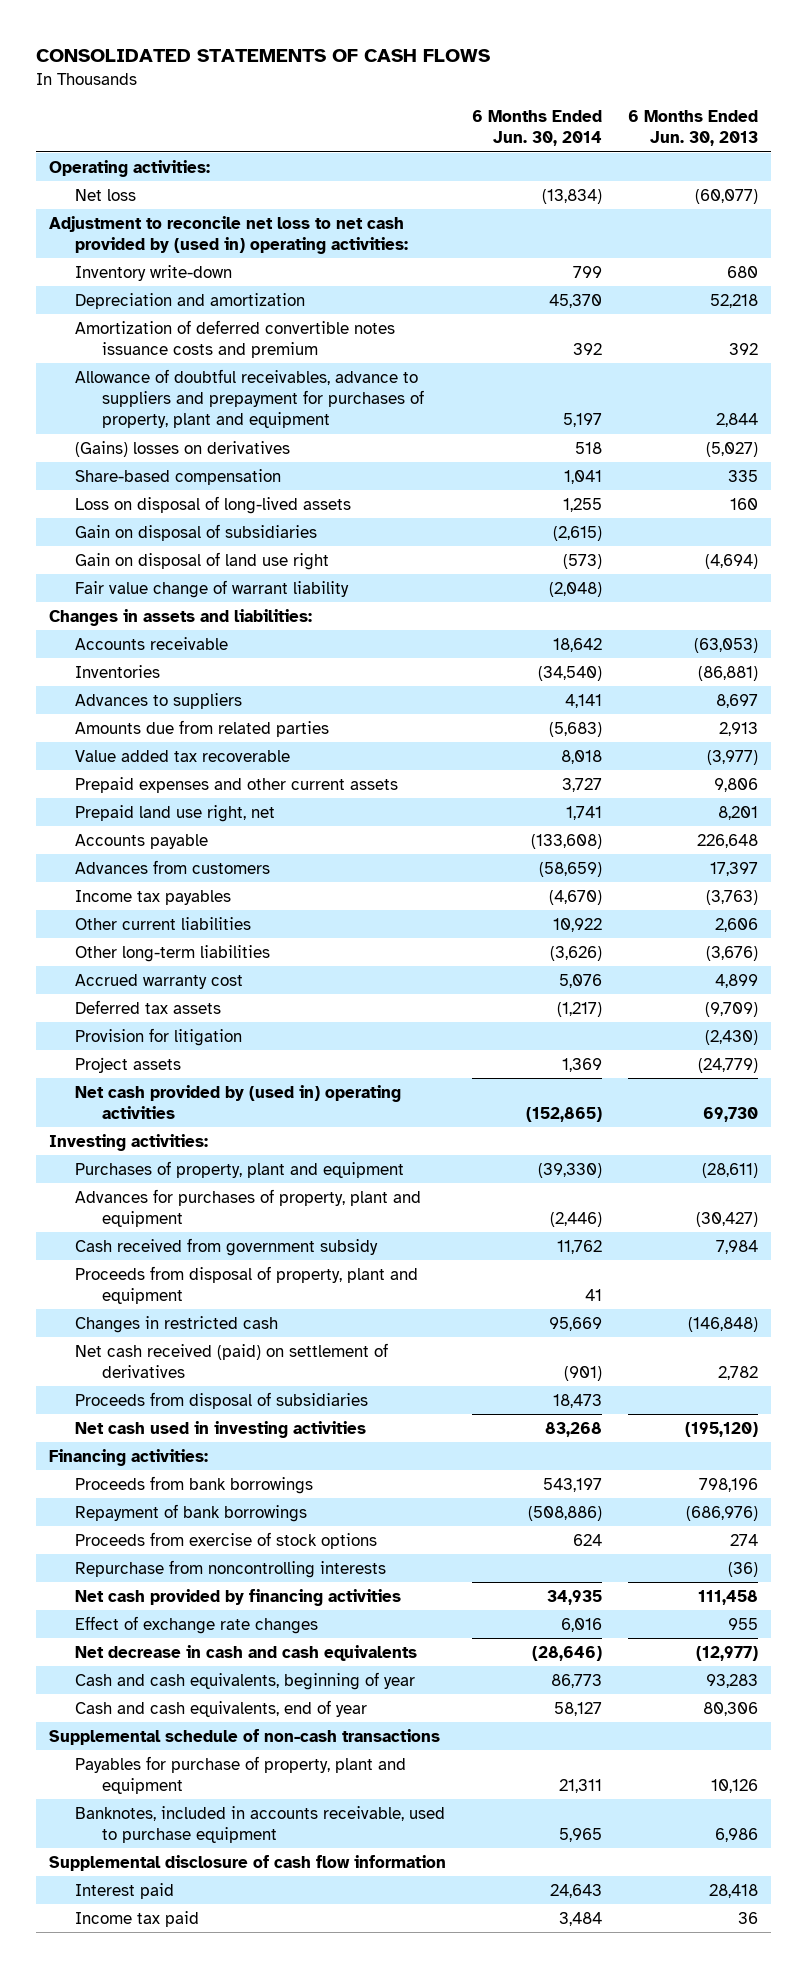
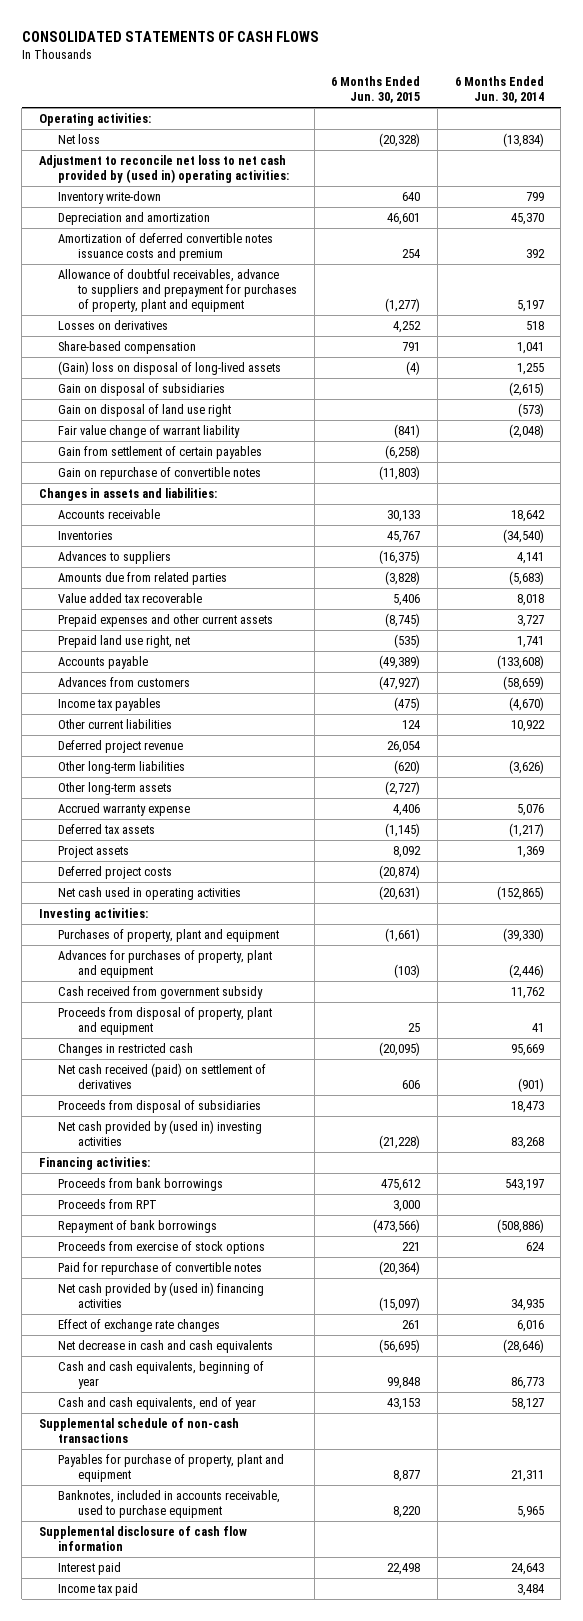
- | 6 Months Ended Jun. 30, 2014 | 6 Months Ended Jun. 30, 2013
+ | 6 Months Ended Jun. 30, 2015 | 6 Months Ended Jun. 30, 2014
- (Gains) losses on derivatives | 518 | (5,027)
+ Losses on derivatives | 4,252 | 518
- Loss on disposal of long-lived assets | 1,255 | 160
+ (Gain) loss on disposal of long-lived assets | (4) | 1,255
+ Gain from settlement of certain payables | (6,258) |
+ Gain on repurchase of convertible notes | (11,803) |
+ Deferred project revenue | 26,054 |
- Accrued warranty cost | 5,076 | 4,899
+ Other long-term assets | (2,727) |
+ Accrued warranty expense | 4,406 | 5,076
- Provision for litigation | | (2,430)
- Net cash provided by (used in) operating activities | (152,865) | 69,730
+ Deferred project costs | (20,874) |
+ Net cash used in operating activities | (20,631) | (152,865)
- Net cash used in investing activities | 83,268 | (195,120)
+ Net cash provided by (used in) investing activities | (21,228) | 83,268
+ Proceeds from RPT | 3,000 |
- Repurchase from noncontrolling interests | | (36)
- Net cash provided by financing activities | 34,935 | 111,458
+ Paid for repurchase of convertible notes | (20,364) |
+ Net cash provided by (used in) financing activities | (15,097) | 34,935

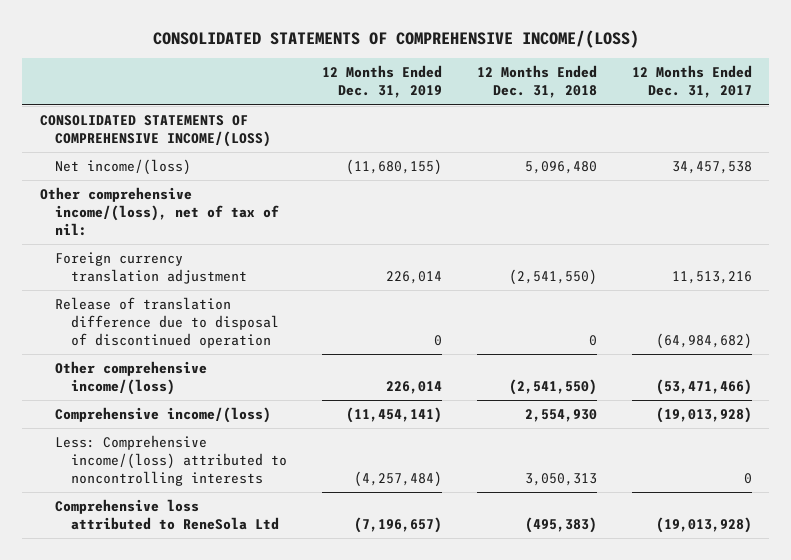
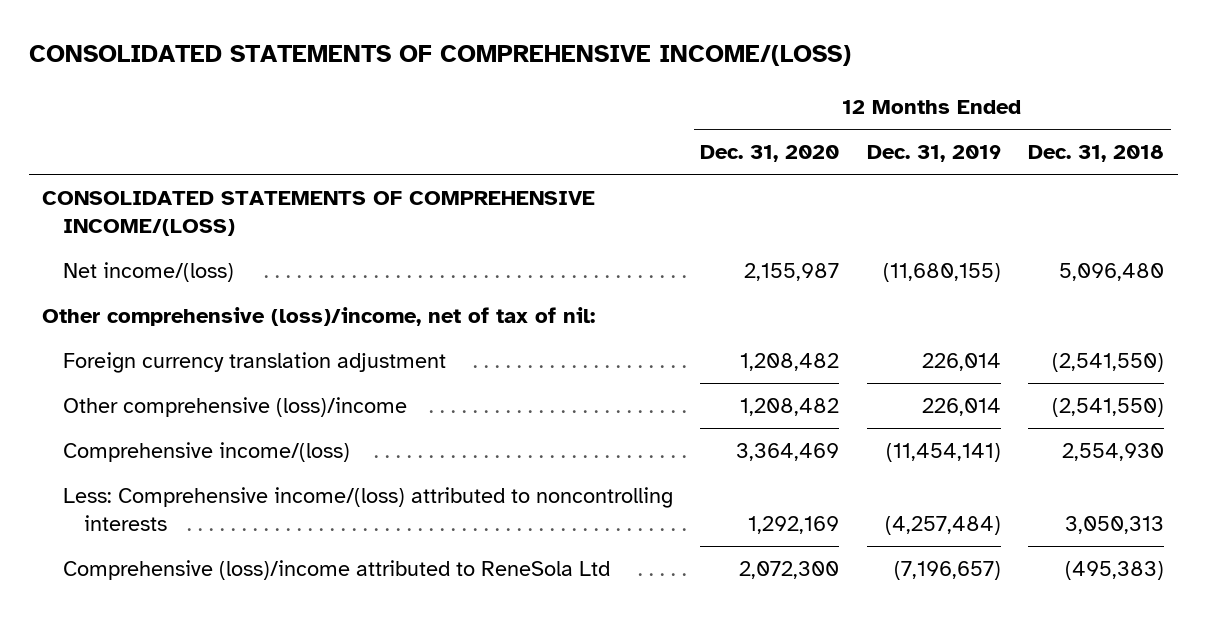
- | 12 Months Ended Dec. 31, 2019 | 12 Months Ended Dec. 31, 2018 | 12 Months Ended Dec. 31, 2017
+ | 12 Months Ended Dec. 31, 2020 | 12 Months Ended Dec. 31, 2019 | 12 Months Ended Dec. 31, 2018
- Other comprehensive income/(loss), net of tax of nil:
+ Other comprehensive (loss)/income, net of tax of nil:
- Release of translation difference due to disposal of discontinued operation | 0 | 0 | (64,984,682)
- Other comprehensive income/(loss) | 226,014 | (2,541,550) | (53,471,466)
+ Other comprehensive (loss)/income | 1,208,482 | 226,014 | (2,541,550)
- Comprehensive loss attributed to ReneSola Ltd | (7,196,657) | (495,383) | (19,013,928)
+ Comprehensive (loss)/income attributed to ReneSola Ltd | 2,072,300 | (7,196,657) | (495,383)

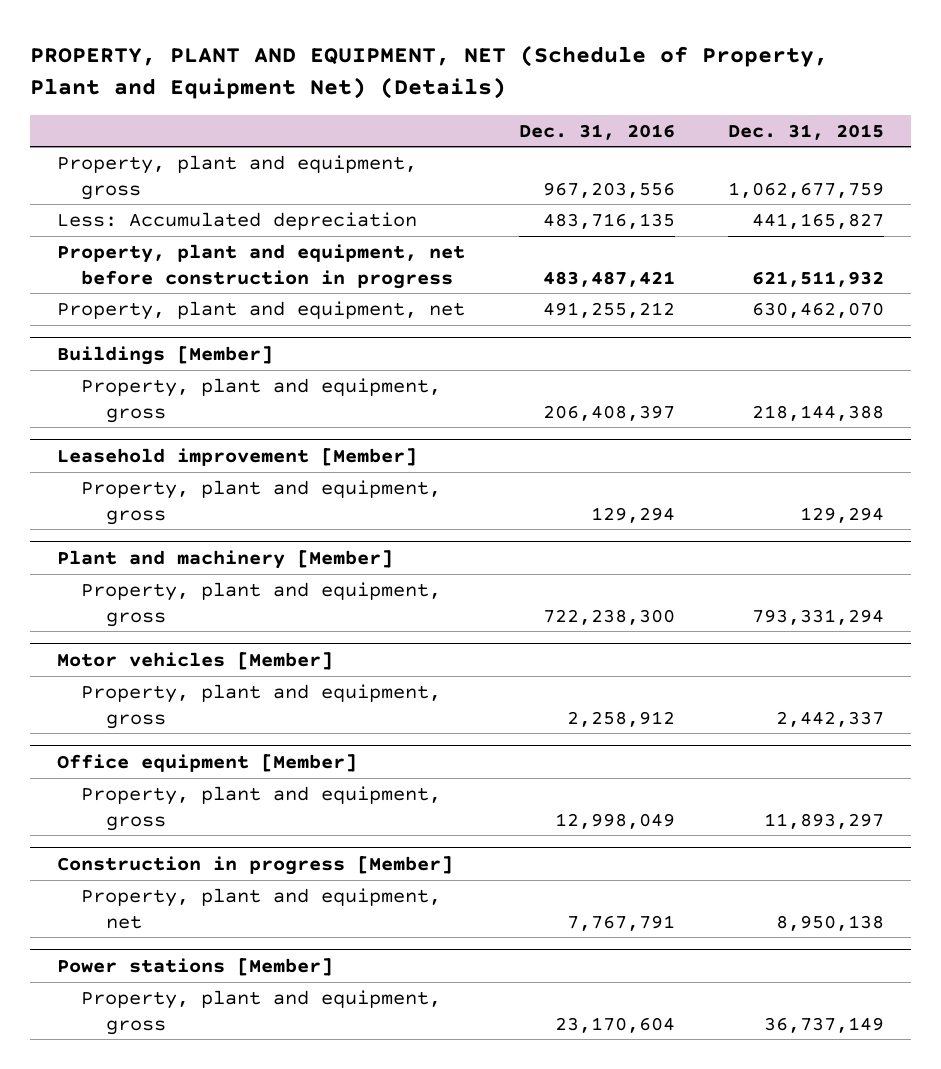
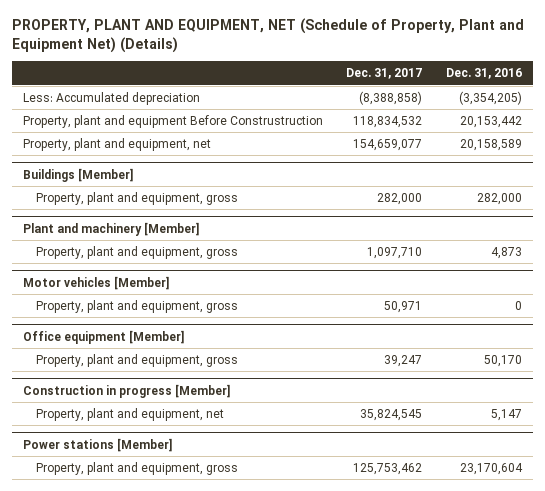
- | Dec. 31, 2016 | Dec. 31, 2015
+ | Dec. 31, 2017 | Dec. 31, 2016
- Property, plant and equipment, gross | 967,203,556 | 1,062,677,759
- Less: Accumulated depreciation | 483,716,135 | 441,165,827
- Property, plant and equipment, net before construction in progress | 483,487,421 | 621,511,932
- Property, plant and equipment, net | 491,255,212 | 630,462,070
+ Less: Accumulated depreciation | (8,388,858) | (3,354,205)
+ Property, plant and equipment Before Construstruction | 118,834,532 | 20,153,442
+ Property, plant and equipment, net | 154,659,077 | 20,158,589
@ Buildings [Member]
- Property, plant and equipment, gross | 206,408,397 | 218,144,388
- Leasehold improvement [Member]
- Property, plant and equipment, gross | 129,294 | 129,294
@ Buildings [Member]
+ Property, plant and equipment, gross | 282,000 | 282,000
@ Plant and machinery [Member]
- Property, plant and equipment, gross | 722,238,300 | 793,331,294
+ Property, plant and equipment, gross | 1,097,710 | 4,873
@ Motor vehicles [Member]
- Property, plant and equipment, gross | 2,258,912 | 2,442,337
+ Property, plant and equipment, gross | 50,971 | 0
@ Office equipment [Member]
- Property, plant and equipment, gross | 12,998,049 | 11,893,297
+ Property, plant and equipment, gross | 39,247 | 50,170
@ Construction in progress [Member]
- Property, plant and equipment, net | 7,767,791 | 8,950,138
+ Property, plant and equipment, net | 35,824,545 | 5,147

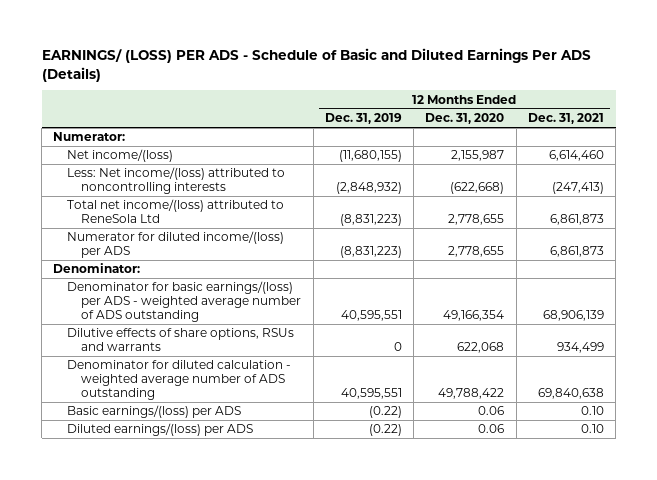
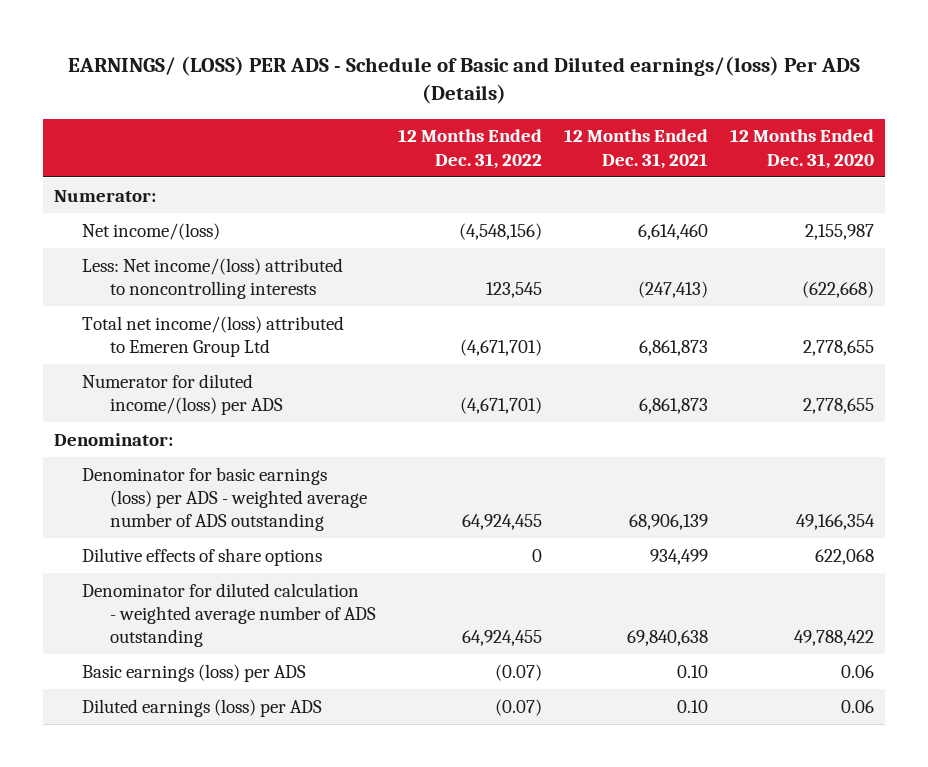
- EARNINGS/ (LOSS) PER ADS - Schedule of Basic and Diluted Earnings Per ADS (Details)
+ EARNINGS/ (LOSS) PER ADS - Schedule of Basic and Diluted earnings/(loss) Per ADS (Details)
- | 12 Months Ended Dec. 31, 2019 | 12 Months Ended Dec. 31, 2020 | 12 Months Ended Dec. 31, 2021
+ | 12 Months Ended Dec. 31, 2022 | 12 Months Ended Dec. 31, 2021 | 12 Months Ended Dec. 31, 2020
- Total net income/(loss) attributed to ReneSola Ltd | (8,831,223) | 2,778,655 | 6,861,873
+ Total net income/(loss) attributed to Emeren Group Ltd | (4,671,701) | 6,861,873 | 2,778,655
- Denominator for basic earnings/(loss) per ADS - weighted average number of ADS outstanding | 40,595,551 | 49,166,354 | 68,906,139
- Dilutive effects of share options, RSUs and warrants | 0 | 622,068 | 934,499
+ Denominator for basic earnings (loss) per ADS - weighted average number of ADS outstanding | 64,924,455 | 68,906,139 | 49,166,354
+ Dilutive effects of share options | 0 | 934,499 | 622,068
- Basic earnings/(loss) per ADS | (0.22) | 0.06 | 0.10
- Diluted earnings/(loss) per ADS | (0.22) | 0.06 | 0.10
+ Basic earnings (loss) per ADS | (0.07) | 0.10 | 0.06
+ Diluted earnings (loss) per ADS | (0.07) | 0.10 | 0.06

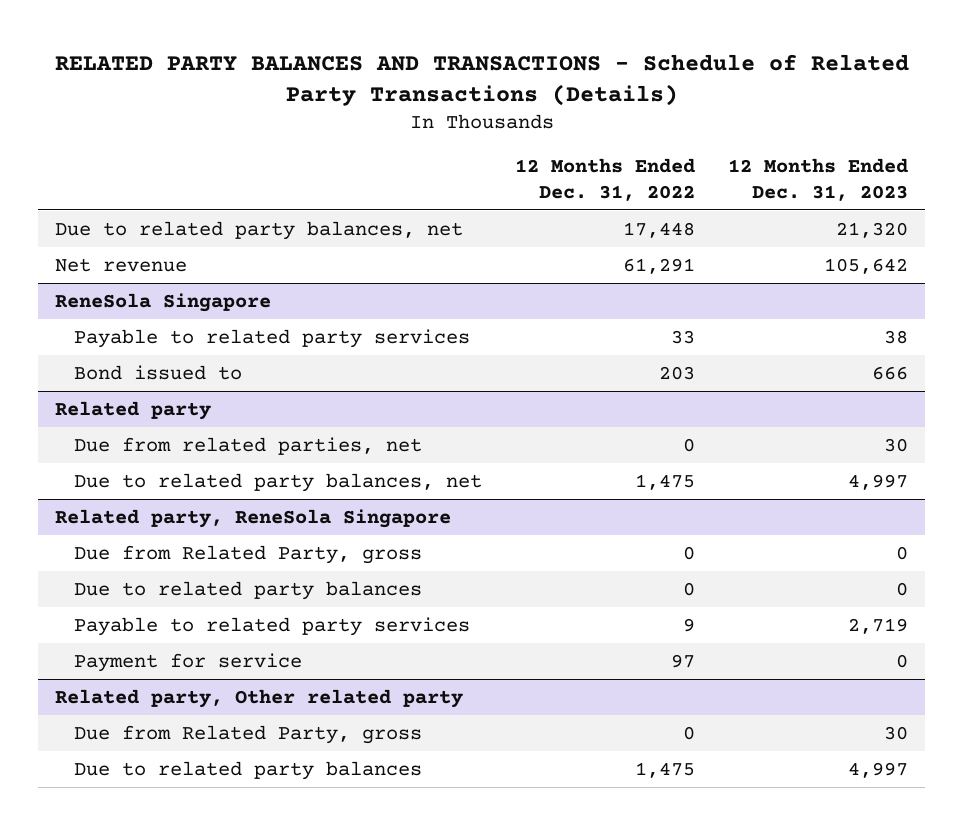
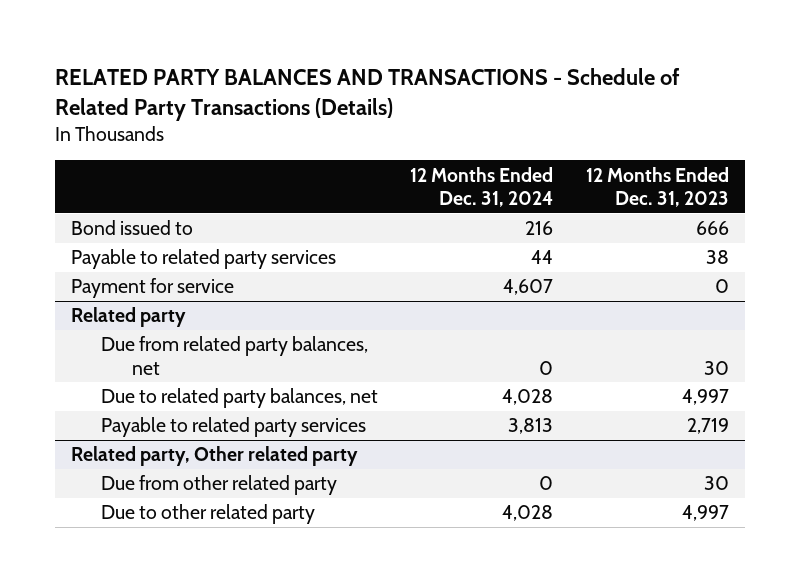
- | 12 Months Ended Dec. 31, 2022 | 12 Months Ended Dec. 31, 2023
+ | 12 Months Ended Dec. 31, 2024 | 12 Months Ended Dec. 31, 2023
- Due to related party balances, net | 17,448 | 21,320
- Net revenue | 61,291 | 105,642
- ReneSola Singapore
- Payable to related party services | 33 | 38
+ Payable to related party services | 44 | 38
+ Payment for service | 4,607 | 0
@ Related party
- Due from related parties, net | 0 | 30
+ Due from related party balances, net | 0 | 30
- Related party, ReneSola Singapore
- Due from Related Party, gross | 0 | 0
- Due to related party balances | 0 | 0
- Payment for service | 97 | 0
@ Related party, Other related party
- Due from Related Party, gross | 0 | 30
- Due to related party balances | 1,475 | 4,997
+ Due from other related party | 0 | 30
+ Due to other related party | 4,028 | 4,997

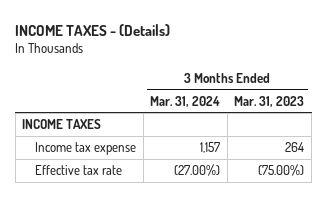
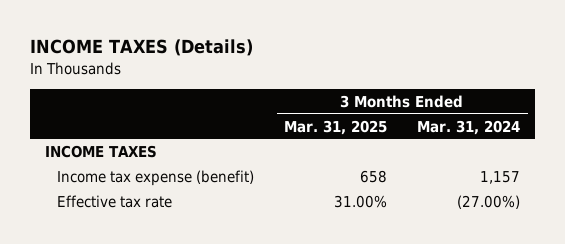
- INCOME TAXES - (Details)
+ INCOME TAXES (Details)
- | 3 Months Ended Mar. 31, 2024 | 3 Months Ended Mar. 31, 2023
+ | 3 Months Ended Mar. 31, 2025 | 3 Months Ended Mar. 31, 2024
- Income tax expense | 1,157 | 264
+ Income tax expense (benefit) | 658 | 1,157

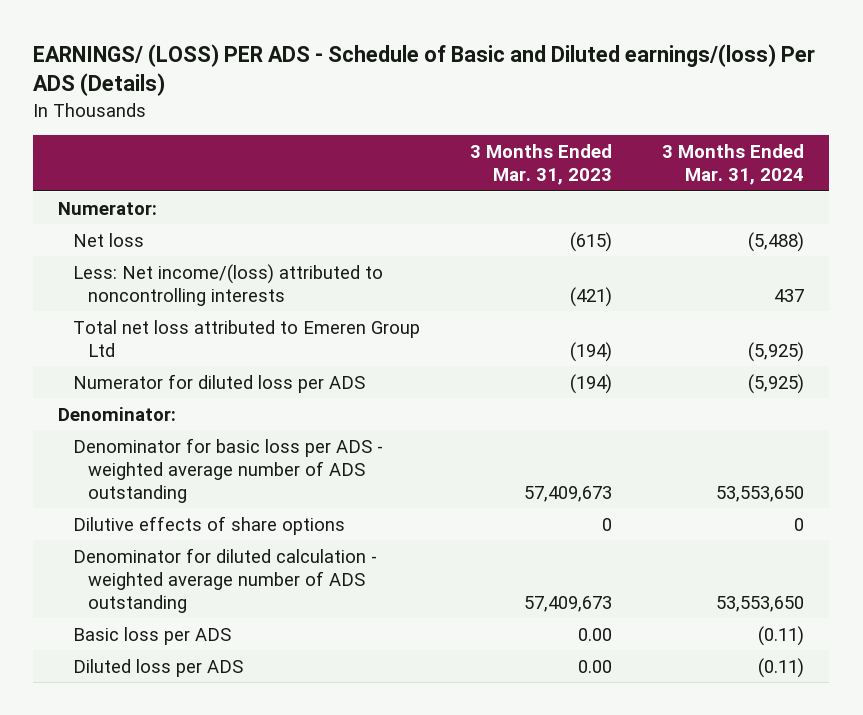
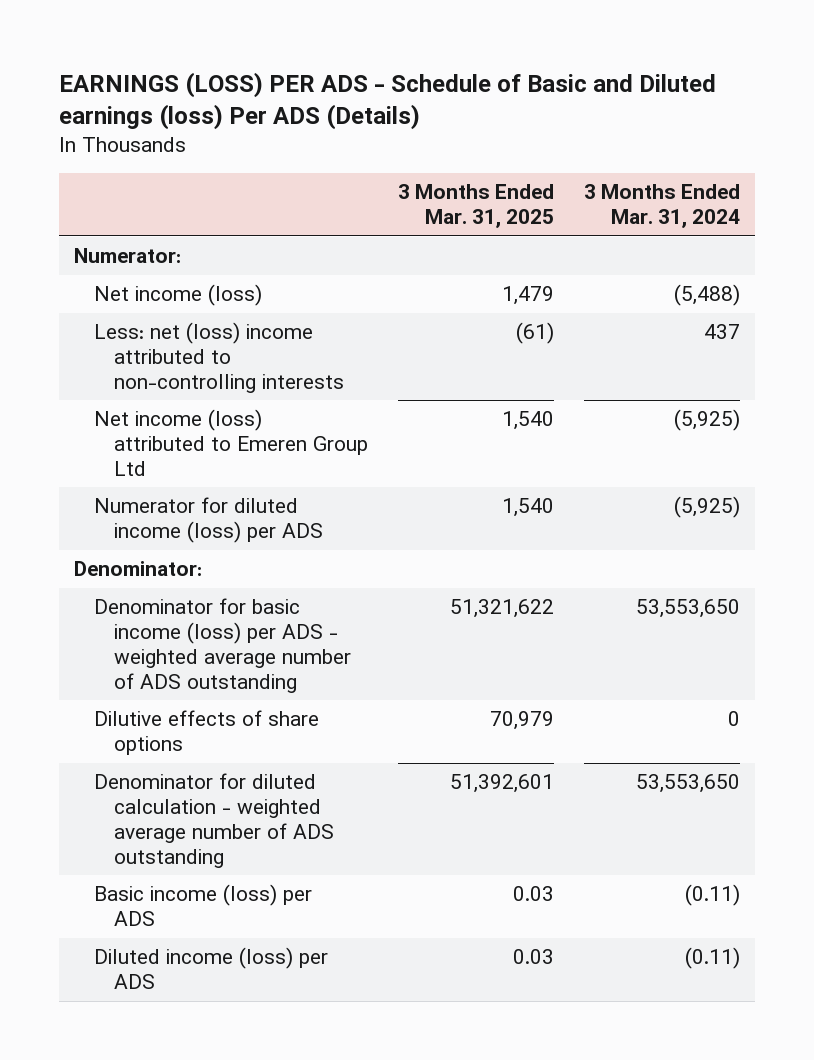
- EARNINGS/ (LOSS) PER ADS - Schedule of Basic and Diluted earnings/(loss) Per ADS (Details)
+ EARNINGS (LOSS) PER ADS - Schedule of Basic and Diluted earnings (loss) Per ADS (Details)
- | 3 Months Ended Mar. 31, 2023 | 3 Months Ended Mar. 31, 2024
+ | 3 Months Ended Mar. 31, 2025 | 3 Months Ended Mar. 31, 2024
- Net loss | (615) | (5,488)
- Less: Net income/(loss) attributed to noncontrolling interests | (421) | 437
- Total net loss attributed to Emeren Group Ltd | (194) | (5,925)
- Numerator for diluted loss per ADS | (194) | (5,925)
+ Net income (loss) | 1,479 | (5,488)
+ Less: net (loss) income attributed to non-controlling interests | (61) | 437
+ Net income (loss) attributed to Emeren Group Ltd | 1,540 | (5,925)
+ Numerator for diluted income (loss) per ADS | 1,540 | (5,925)
- Denominator for basic loss per ADS - weighted average number of ADS outstanding | 57,409,673 | 53,553,650
+ Denominator for basic income (loss) per ADS - weighted average number of ADS outstanding | 51,321,622 | 53,553,650
- Basic loss per ADS | 0.00 | (0.11)
- Diluted loss per ADS | 0.00 | (0.11)
+ Basic income (loss) per ADS | 0.03 | (0.11)
+ Diluted income (loss) per ADS | 0.03 | (0.11)

